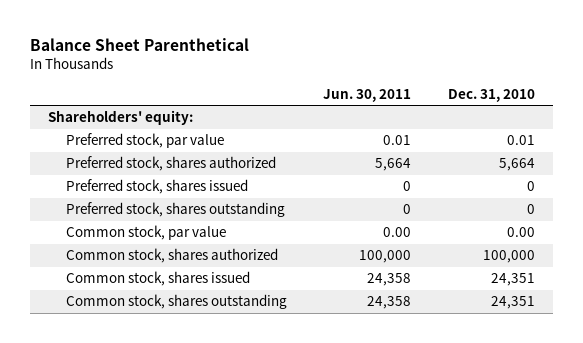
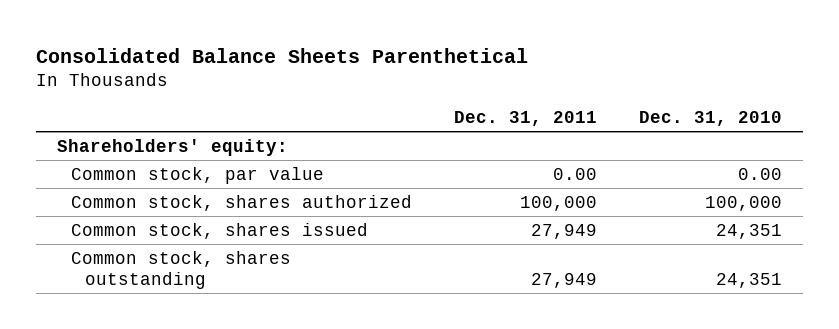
- Balance Sheet Parenthetical
+ Consolidated Balance Sheets Parenthetical
- | Jun. 30, 2011 | Dec. 31, 2010
+ | Dec. 31, 2011 | Dec. 31, 2010
- Preferred stock, par value | 0.01 | 0.01
- Preferred stock, shares authorized | 5,664 | 5,664
- Preferred stock, shares issued | 0 | 0
- Preferred stock, shares outstanding | 0 | 0

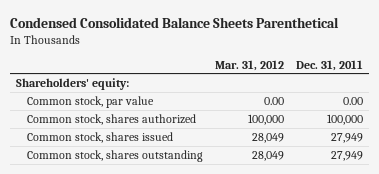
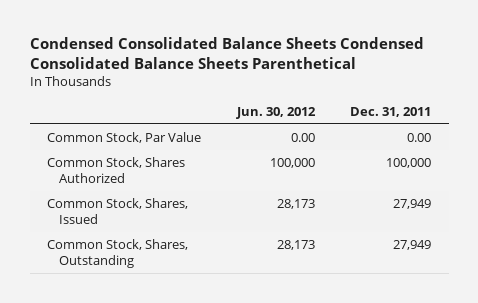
- Condensed Consolidated Balance Sheets Parenthetical
+ Condensed Consolidated Balance Sheets Condensed Consolidated Balance Sheets Parenthetical
- | Mar. 31, 2012 | Dec. 31, 2011
+ | Jun. 30, 2012 | Dec. 31, 2011
- Shareholders' equity:
- Common stock, par value | 0.00 | 0.00
- Common stock, shares authorized | 100,000 | 100,000
- Common stock, shares issued | 28,049 | 27,949
- Common stock, shares outstanding | 28,049 | 27,949
+ Common Stock, Par Value | 0.00 | 0.00
+ Common Stock, Shares Authorized | 100,000 | 100,000
+ Common Stock, Shares, Issued | 28,173 | 27,949
+ Common Stock, Shares, Outstanding | 28,173 | 27,949

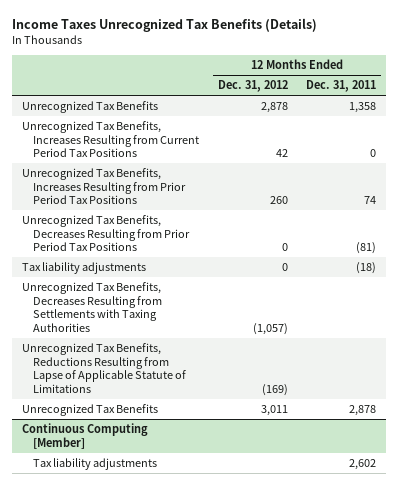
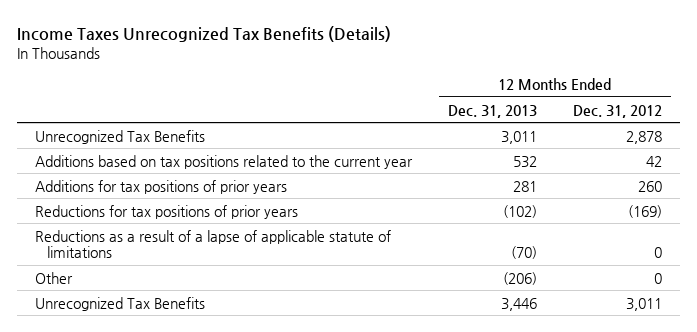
- | 12 Months Ended Dec. 31, 2012 | 12 Months Ended Dec. 31, 2011
+ | 12 Months Ended Dec. 31, 2013 | 12 Months Ended Dec. 31, 2012
- Unrecognized Tax Benefits, Increases Resulting from Current Period Tax Positions | 42 | 0
- Unrecognized Tax Benefits, Increases Resulting from Prior Period Tax Positions | 260 | 74
- Unrecognized Tax Benefits, Decreases Resulting from Prior Period Tax Positions | 0 | (81)
- Tax liability adjustments | 0 | (18)
- Unrecognized Tax Benefits, Decreases Resulting from Settlements with Taxing Authorities | (1,057) |
- Unrecognized Tax Benefits, Reductions Resulting from Lapse of Applicable Statute of Limitations | (169) |
+ Additions based on tax positions related to the current year | 532 | 42
+ Additions for tax positions of prior years | 281 | 260
+ Reductions for tax positions of prior years | (102) | (169)
+ Reductions as a result of a lapse of applicable statute of limitations | (70) | 0
+ Other | (206) | 0
- Continuous Computing [Member]
- Tax liability adjustments | | 2,602

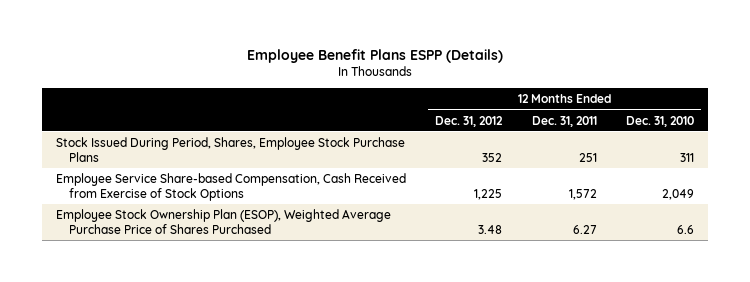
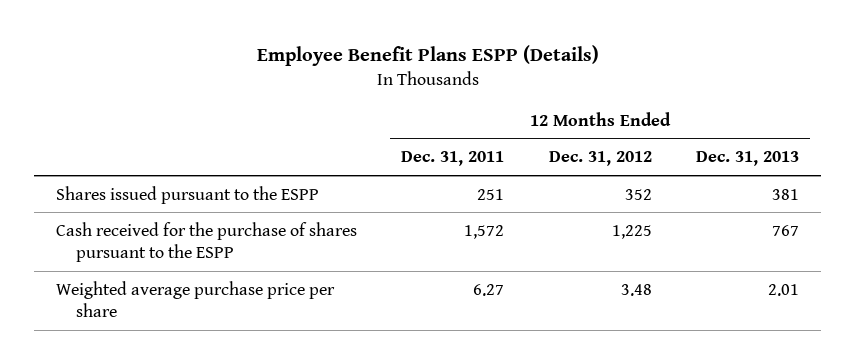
- | 12 Months Ended Dec. 31, 2012 | 12 Months Ended Dec. 31, 2011 | 12 Months Ended Dec. 31, 2010
+ | 12 Months Ended Dec. 31, 2011 | 12 Months Ended Dec. 31, 2012 | 12 Months Ended Dec. 31, 2013
- Stock Issued During Period, Shares, Employee Stock Purchase Plans | 352 | 251 | 311
- Employee Service Share-based Compensation, Cash Received from Exercise of Stock Options | 1,225 | 1,572 | 2,049
- Employee Stock Ownership Plan (ESOP), Weighted Average Purchase Price of Shares Purchased | 3.48 | 6.27 | 6.6
+ Shares issued pursuant to the ESPP | 251 | 352 | 381
+ Cash received for the purchase of shares pursuant to the ESPP | 1,572 | 1,225 | 767
+ Weighted average purchase price per share | 6.27 | 3.48 | 2.01

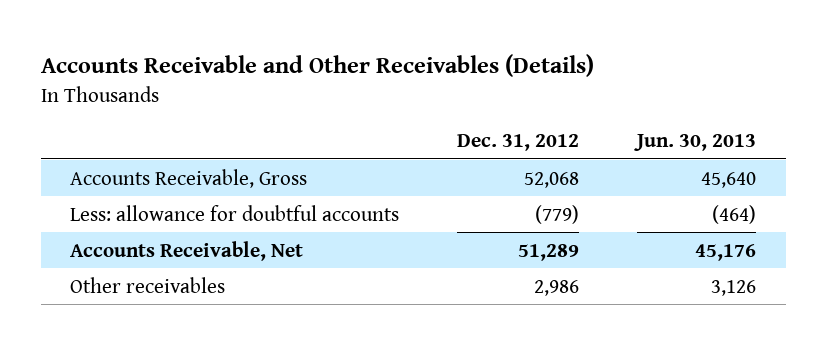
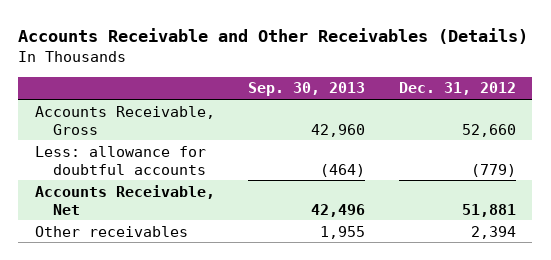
- | Dec. 31, 2012 | Jun. 30, 2013
+ | Sep. 30, 2013 | Dec. 31, 2012
- Accounts Receivable, Gross | 52,068 | 45,640
+ Accounts Receivable, Gross | 42,960 | 52,660
- Accounts Receivable, Net | 51,289 | 45,176
- Other receivables | 2,986 | 3,126
+ Accounts Receivable, Net | 42,496 | 51,881
+ Other receivables | 1,955 | 2,394

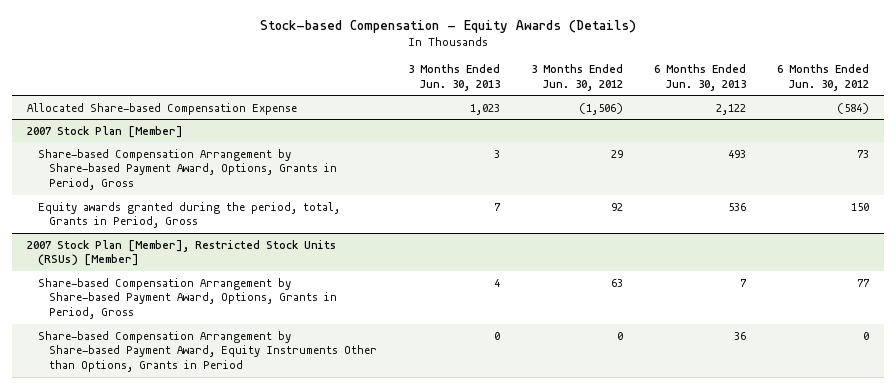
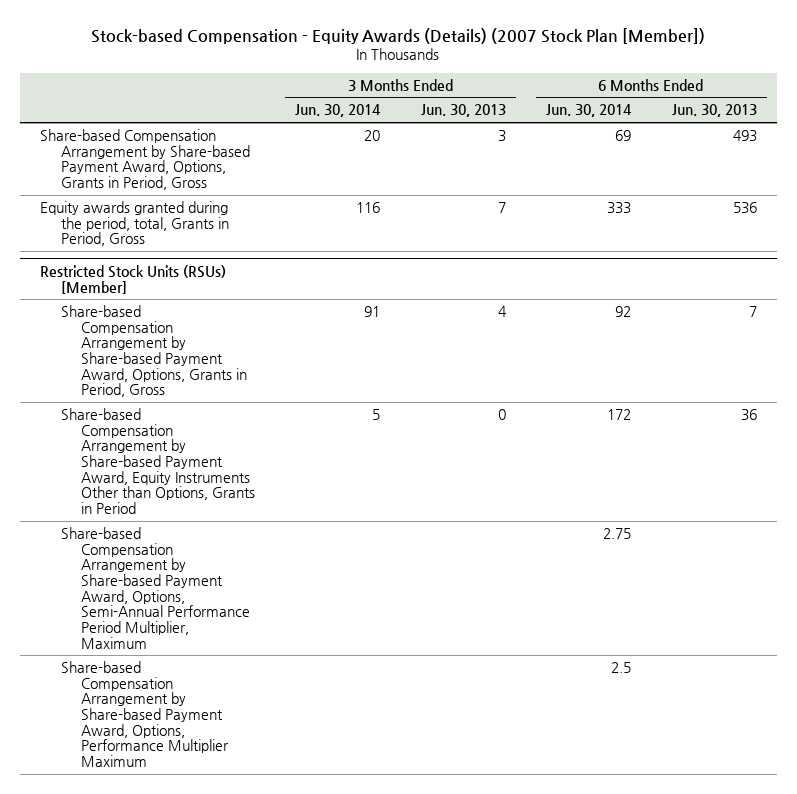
- Stock-based Compensation - Equity Awards (Details)
+ Stock-based Compensation - Equity Awards (Details) (2007 Stock Plan [Member])
- | 3 Months Ended Jun. 30, 2013 | 3 Months Ended Jun. 30, 2012 | 6 Months Ended Jun. 30, 2013 | 6 Months Ended Jun. 30, 2012
+ | 3 Months Ended Jun. 30, 2014 | 3 Months Ended Jun. 30, 2013 | 6 Months Ended Jun. 30, 2014 | 6 Months Ended Jun. 30, 2013
- Allocated Share-based Compensation Expense | 1,023 | (1,506) | 2,122 | (584)
- 2007 Stock Plan [Member]
- 2007 Stock Plan [Member], Restricted Stock Units (RSUs) [Member]
+ Restricted Stock Units (RSUs) [Member]
+ Share-based Compensation Arrangement by Share-based Payment Award, Options, Semi-Annual Performance Period Multiplier, Maximum | | | 2.75 |
+ Share-based Compensation Arrangement by Share-based Payment Award, Options, Performance Multiplier Maximum | | | 2.5 |

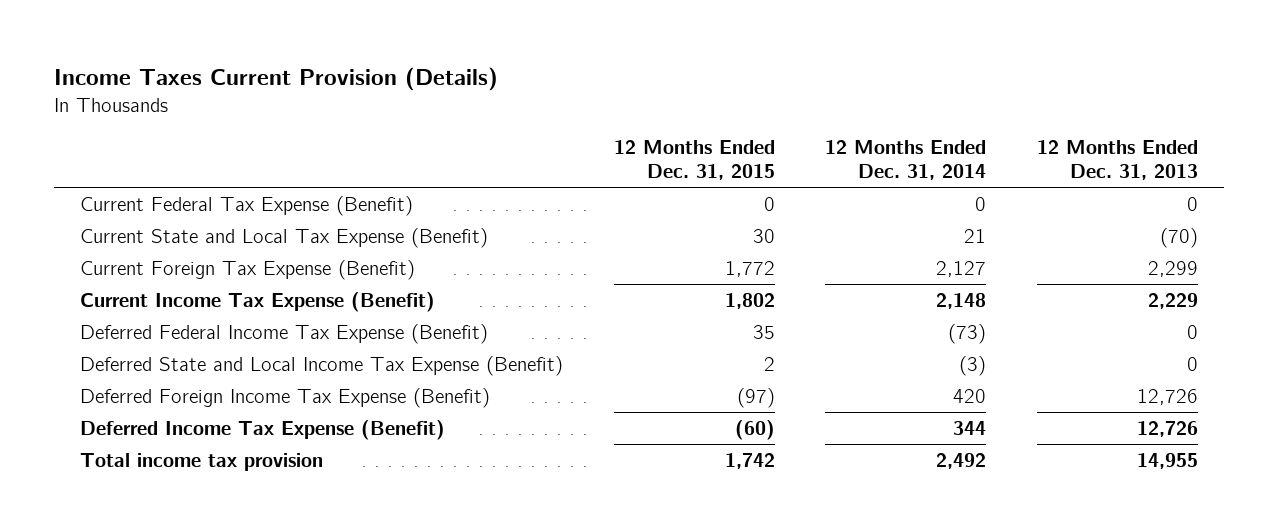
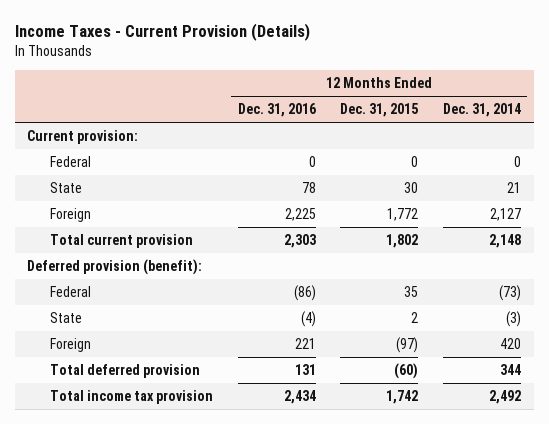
- Income Taxes Current Provision (Details)
+ Income Taxes - Current Provision (Details)
- | 12 Months Ended Dec. 31, 2015 | 12 Months Ended Dec. 31, 2014 | 12 Months Ended Dec. 31, 2013
+ | 12 Months Ended Dec. 31, 2016 | 12 Months Ended Dec. 31, 2015 | 12 Months Ended Dec. 31, 2014
- Current Federal Tax Expense (Benefit) | 0 | 0 | 0
- Current State and Local Tax Expense (Benefit) | 30 | 21 | (70)
- Current Foreign Tax Expense (Benefit) | 1,772 | 2,127 | 2,299
- Current Income Tax Expense (Benefit) | 1,802 | 2,148 | 2,229
- Deferred Federal Income Tax Expense (Benefit) | 35 | (73) | 0
- Deferred State and Local Income Tax Expense (Benefit) | 2 | (3) | 0
- Deferred Foreign Income Tax Expense (Benefit) | (97) | 420 | 12,726
- Deferred Income Tax Expense (Benefit) | (60) | 344 | 12,726
+ Current provision:
+ Federal | 0 | 0 | 0
+ State | 78 | 30 | 21
+ Foreign | 2,225 | 1,772 | 2,127
+ Total current provision | 2,303 | 1,802 | 2,148
+ Deferred provision (benefit):
+ Federal | (86) | 35 | (73)
+ State | (4) | 2 | (3)
+ Foreign | 221 | (97) | 420
+ Total deferred provision | 131 | (60) | 344

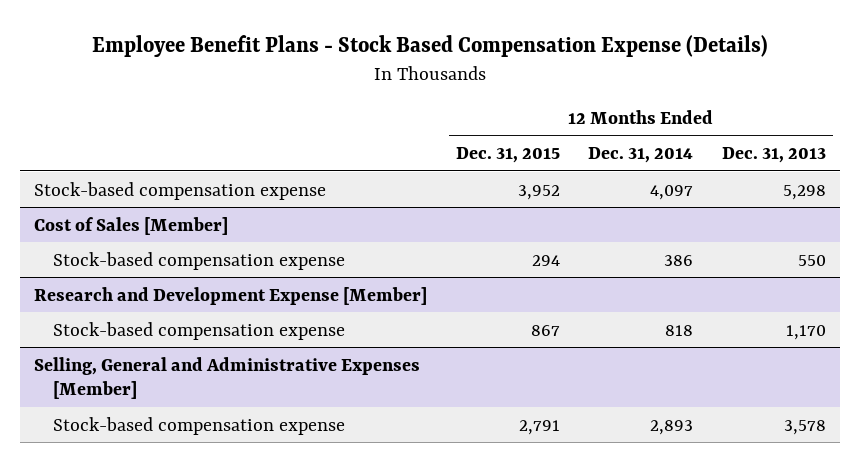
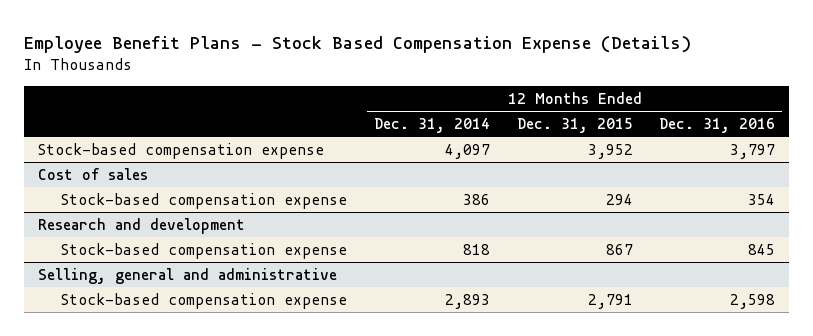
- | 12 Months Ended Dec. 31, 2015 | 12 Months Ended Dec. 31, 2014 | 12 Months Ended Dec. 31, 2013
+ | 12 Months Ended Dec. 31, 2014 | 12 Months Ended Dec. 31, 2015 | 12 Months Ended Dec. 31, 2016
- Cost of Sales [Member]
+ Cost of sales
- Research and Development Expense [Member]
+ Research and development
- Selling, General and Administrative Expenses [Member]
+ Selling, general and administrative

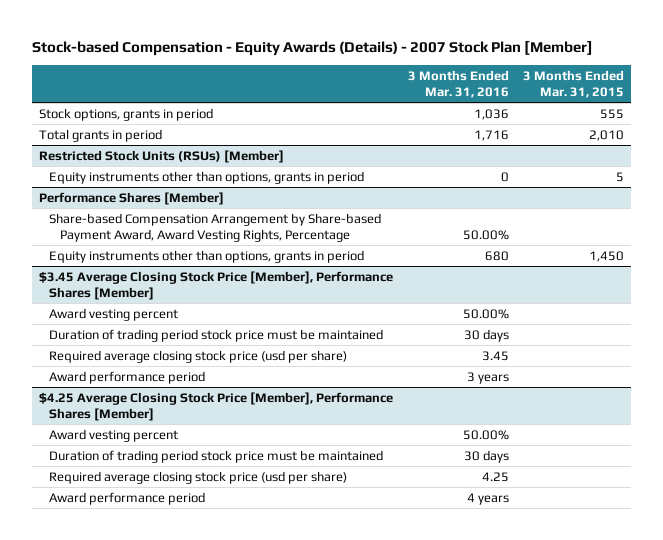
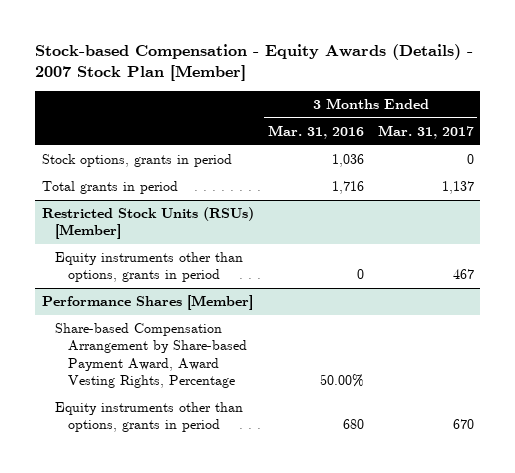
- | 3 Months Ended Mar. 31, 2016 | 3 Months Ended Mar. 31, 2015
+ | 3 Months Ended Mar. 31, 2016 | 3 Months Ended Mar. 31, 2017
- $3.45 Average Closing Stock Price [Member], Performance Shares [Member]
- Award vesting percent | 50.00% |
- Duration of trading period stock price must be maintained | 30 days |
- Required average closing stock price (usd per share) | 3.45 |
- Award performance period | 3 years |
- $4.25 Average Closing Stock Price [Member], Performance Shares [Member]
- Award vesting percent | 50.00% |
- Duration of trading period stock price must be maintained | 30 days |
- Required average closing stock price (usd per share) | 4.25 |
- Award performance period | 4 years |

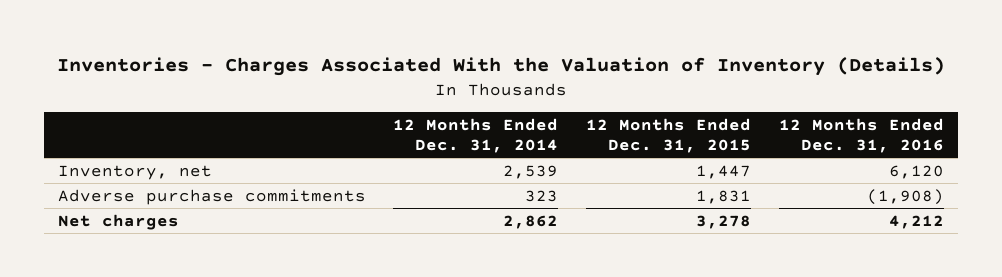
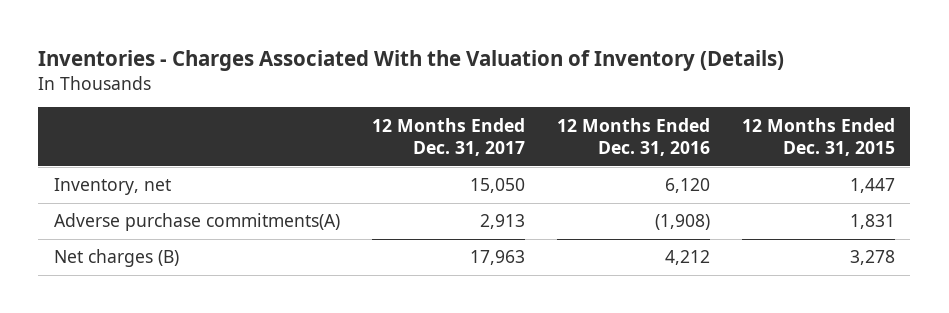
- | 12 Months Ended Dec. 31, 2014 | 12 Months Ended Dec. 31, 2015 | 12 Months Ended Dec. 31, 2016
+ | 12 Months Ended Dec. 31, 2017 | 12 Months Ended Dec. 31, 2016 | 12 Months Ended Dec. 31, 2015
- Adverse purchase commitments | 323 | 1,831 | (1,908)
- Net charges | 2,862 | 3,278 | 4,212
+ Adverse purchase commitments(A) | 2,913 | (1,908) | 1,831
+ Net charges (B) | 17,963 | 4,212 | 3,278

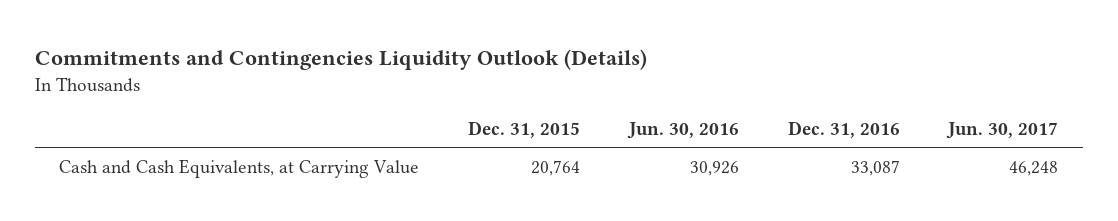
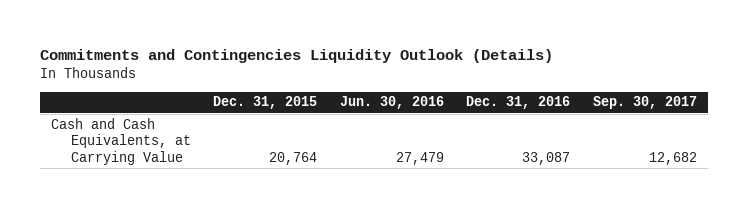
- | Dec. 31, 2015 | Jun. 30, 2016 | Dec. 31, 2016 | Jun. 30, 2017
+ | Dec. 31, 2015 | Jun. 30, 2016 | Dec. 31, 2016 | Sep. 30, 2017
- Cash and Cash Equivalents, at Carrying Value | 20,764 | 30,926 | 33,087 | 46,248
+ Cash and Cash Equivalents, at Carrying Value | 20,764 | 27,479 | 33,087 | 12,682

